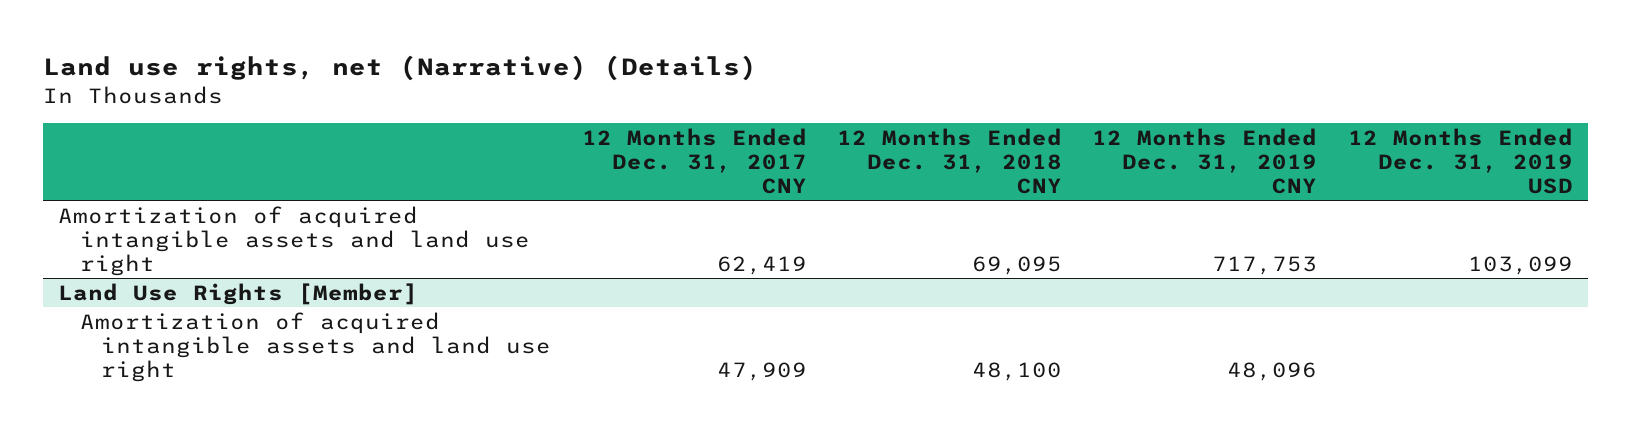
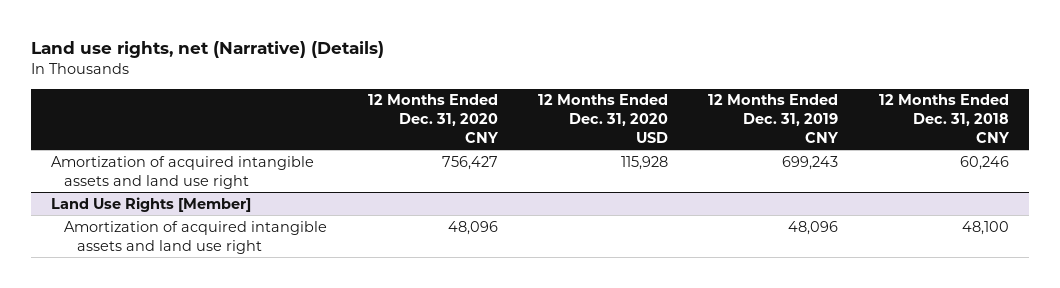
- | 12 Months Ended Dec. 31, 2017 CNY | 12 Months Ended Dec. 31, 2018 CNY | 12 Months Ended Dec. 31, 2019 CNY | 12 Months Ended Dec. 31, 2019 USD
+ | 12 Months Ended Dec. 31, 2020 CNY | 12 Months Ended Dec. 31, 2020 USD | 12 Months Ended Dec. 31, 2019 CNY | 12 Months Ended Dec. 31, 2018 CNY
- Amortization of acquired intangible assets and land use right | 62,419 | 69,095 | 717,753 | 103,099
+ Amortization of acquired intangible assets and land use right | 756,427 | 115,928 | 699,243 | 60,246

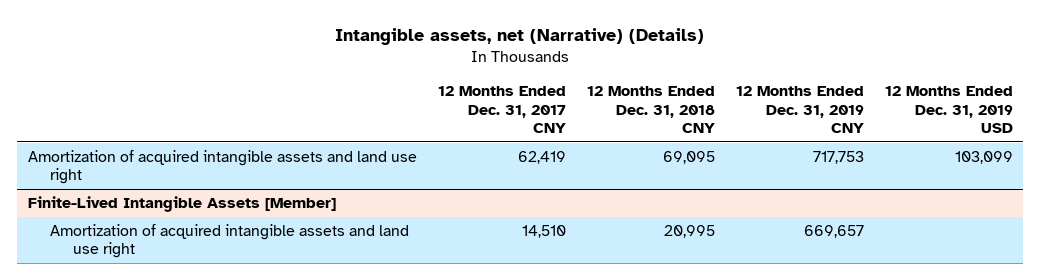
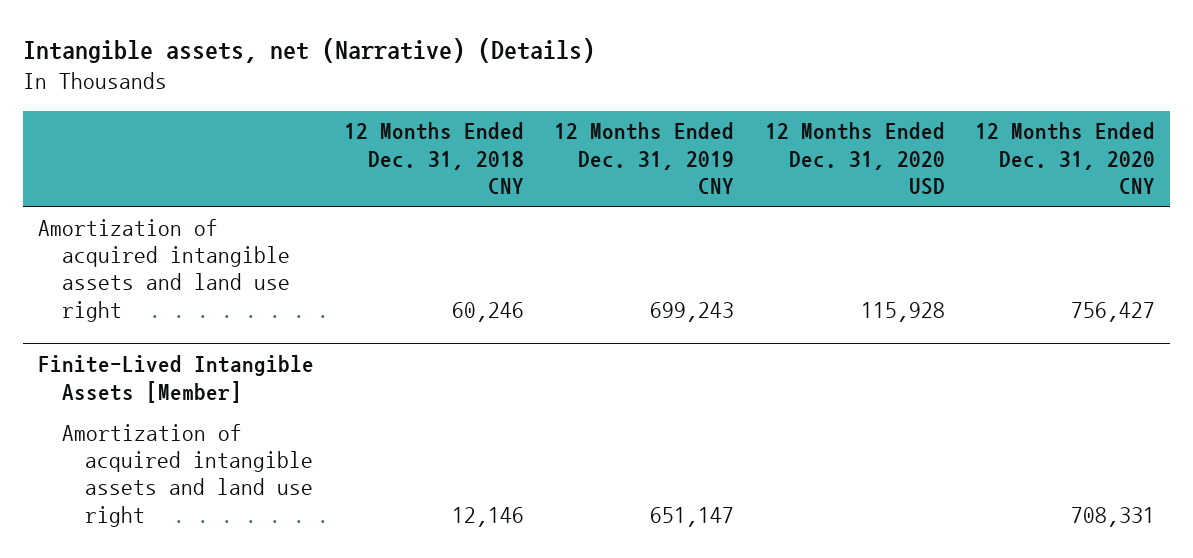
- | 12 Months Ended Dec. 31, 2017 CNY | 12 Months Ended Dec. 31, 2018 CNY | 12 Months Ended Dec. 31, 2019 CNY | 12 Months Ended Dec. 31, 2019 USD
+ | 12 Months Ended Dec. 31, 2018 CNY | 12 Months Ended Dec. 31, 2019 CNY | 12 Months Ended Dec. 31, 2020 USD | 12 Months Ended Dec. 31, 2020 CNY
- Amortization of acquired intangible assets and land use right | 62,419 | 69,095 | 717,753 | 103,099
+ Amortization of acquired intangible assets and land use right | 60,246 | 699,243 | 115,928 | 756,427
@ Finite-Lived Intangible Assets [Member]
- Amortization of acquired intangible assets and land use right | 14,510 | 20,995 | 669,657 |
+ Amortization of acquired intangible assets and land use right | 12,146 | 651,147 | | 708,331

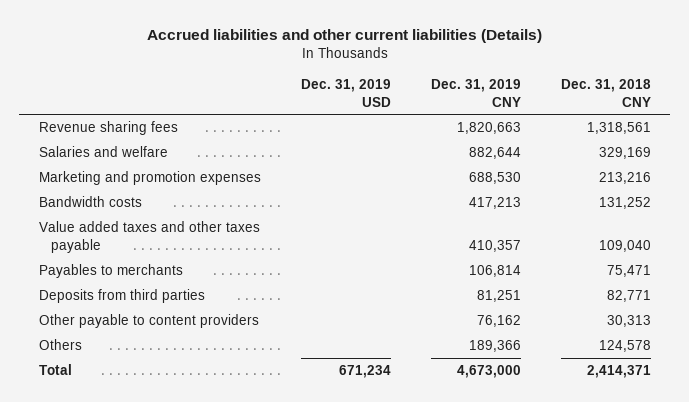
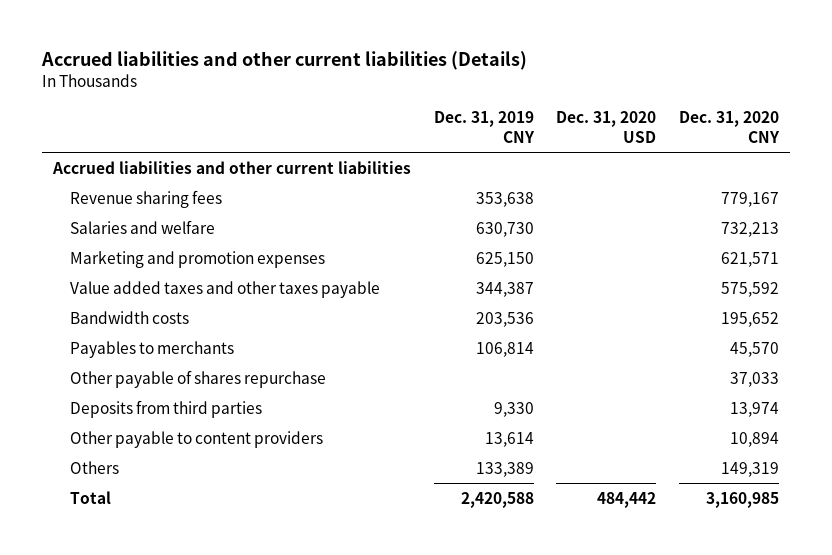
- | Dec. 31, 2019 USD | Dec. 31, 2019 CNY | Dec. 31, 2018 CNY
+ | Dec. 31, 2019 CNY | Dec. 31, 2020 USD | Dec. 31, 2020 CNY
- Revenue sharing fees | | 1,820,663 | 1,318,561
- Salaries and welfare | | 882,644 | 329,169
- Marketing and promotion expenses | | 688,530 | 213,216
- Bandwidth costs | | 417,213 | 131,252
- Value added taxes and other taxes payable | | 410,357 | 109,040
+ Accrued liabilities and other current liabilities
+ Revenue sharing fees | 353,638 | | 779,167
+ Salaries and welfare | 630,730 | | 732,213
+ Marketing and promotion expenses | 625,150 | | 621,571
+ Value added taxes and other taxes payable | 344,387 | | 575,592
+ Bandwidth costs | 203,536 | | 195,652
- Deposits from third parties | | 81,251 | 82,771
- Other payable to content providers | | 76,162 | 30,313
- Others | | 189,366 | 124,578
- Total | 671,234 | 4,673,000 | 2,414,371
+ Other payable of shares repurchase | | | 37,033
+ Deposits from third parties | 9,330 | | 13,974
+ Other payable to content providers | 13,614 | | 10,894
+ Others | 133,389 | | 149,319
+ Total | 2,420,588 | 484,442 | 3,160,985

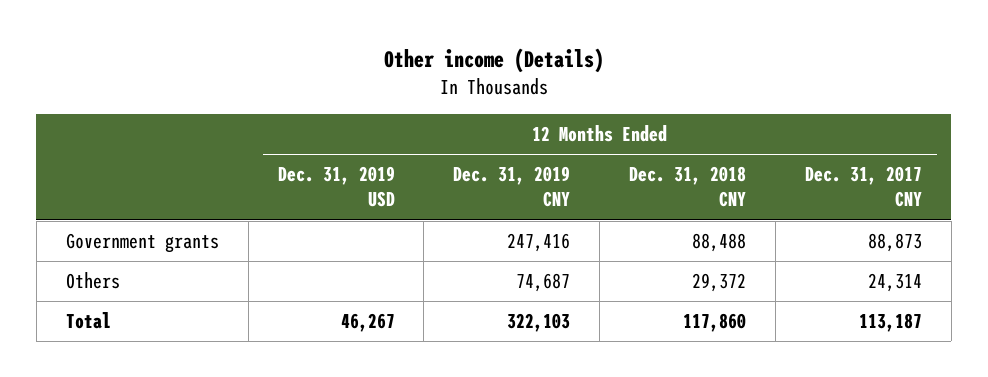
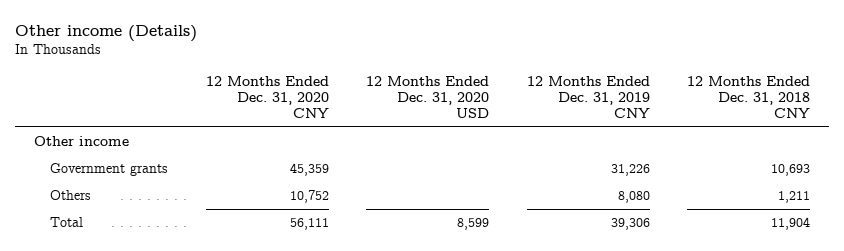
- | 12 Months Ended Dec. 31, 2019 USD | 12 Months Ended Dec. 31, 2019 CNY | 12 Months Ended Dec. 31, 2018 CNY | 12 Months Ended Dec. 31, 2017 CNY
+ | 12 Months Ended Dec. 31, 2020 CNY | 12 Months Ended Dec. 31, 2020 USD | 12 Months Ended Dec. 31, 2019 CNY | 12 Months Ended Dec. 31, 2018 CNY
- Government grants | | 247,416 | 88,488 | 88,873
- Others | | 74,687 | 29,372 | 24,314
- Total | 46,267 | 322,103 | 117,860 | 113,187
+ Other income
+ Government grants | 45,359 | | 31,226 | 10,693
+ Others | 10,752 | | 8,080 | 1,211
+ Total | 56,111 | 8,599 | 39,306 | 11,904

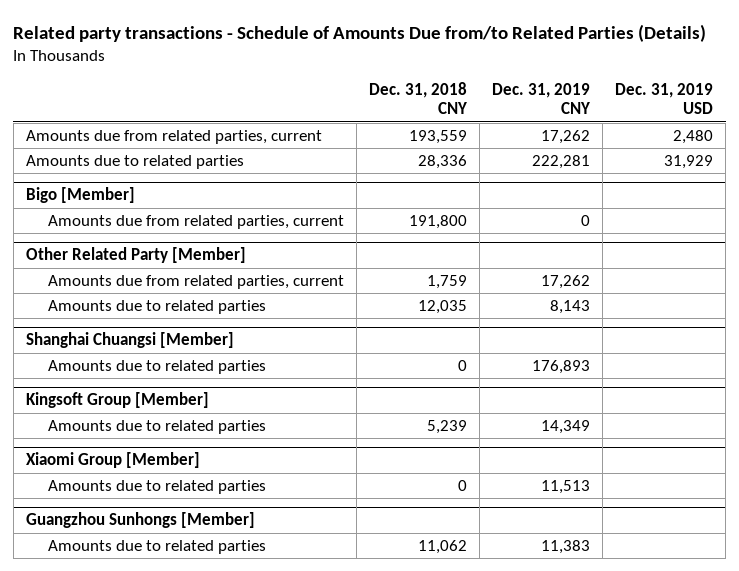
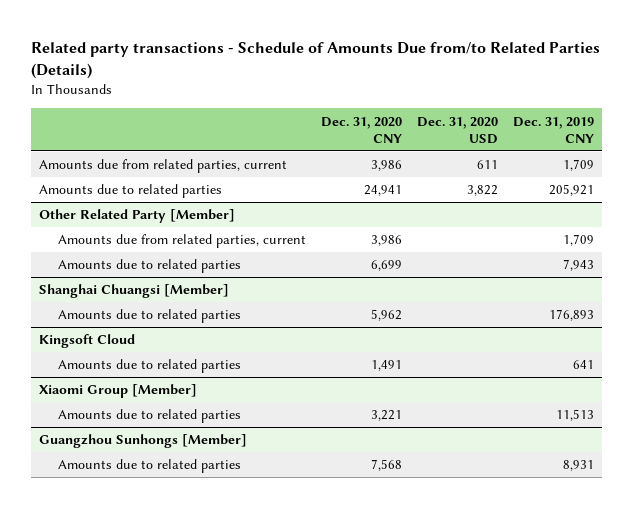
- | Dec. 31, 2018 CNY | Dec. 31, 2019 CNY | Dec. 31, 2019 USD
+ | Dec. 31, 2020 CNY | Dec. 31, 2020 USD | Dec. 31, 2019 CNY
- Amounts due from related parties, current | 193,559 | 17,262 | 2,480
- Amounts due to related parties | 28,336 | 222,281 | 31,929
- Bigo [Member]
- Amounts due from related parties, current | 191,800 | 0 |
+ Amounts due from related parties, current | 3,986 | 611 | 1,709
+ Amounts due to related parties | 24,941 | 3,822 | 205,921
@ Other Related Party [Member]
- Amounts due from related parties, current | 1,759 | 17,262 |
- Amounts due to related parties | 12,035 | 8,143 |
+ Amounts due from related parties, current | 3,986 | | 1,709
+ Amounts due to related parties | 6,699 | | 7,943
- Kingsoft Group [Member]
- Amounts due to related parties | 5,239 | 14,349 |
+ Kingsoft Cloud
+ Amounts due to related parties | 1,491 | | 641
@ Guangzhou Sunhongs [Member]
- Amounts due to related parties | 11,062 | 11,383 |
+ Amounts due to related parties | 7,568 | | 8,931

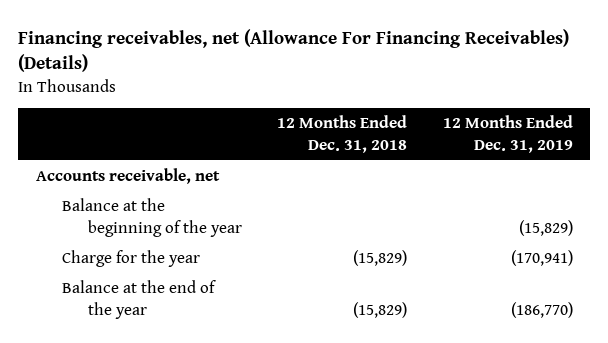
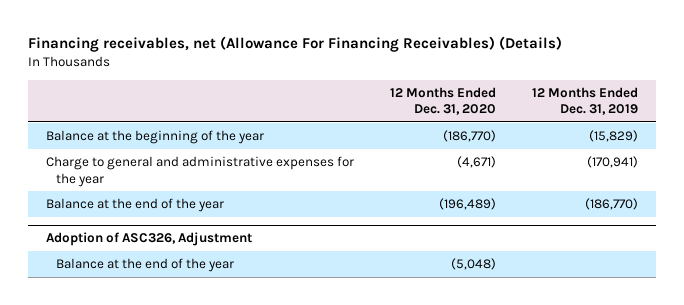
- | 12 Months Ended Dec. 31, 2018 | 12 Months Ended Dec. 31, 2019
+ | 12 Months Ended Dec. 31, 2020 | 12 Months Ended Dec. 31, 2019
- Accounts receivable, net
- Charge for the year | (15,829) | (170,941)
+ Charge to general and administrative expenses for the year | (4,671) | (170,941)
+ Adoption of ASC326, Adjustment
+ Balance at the end of the year | (5,048) |

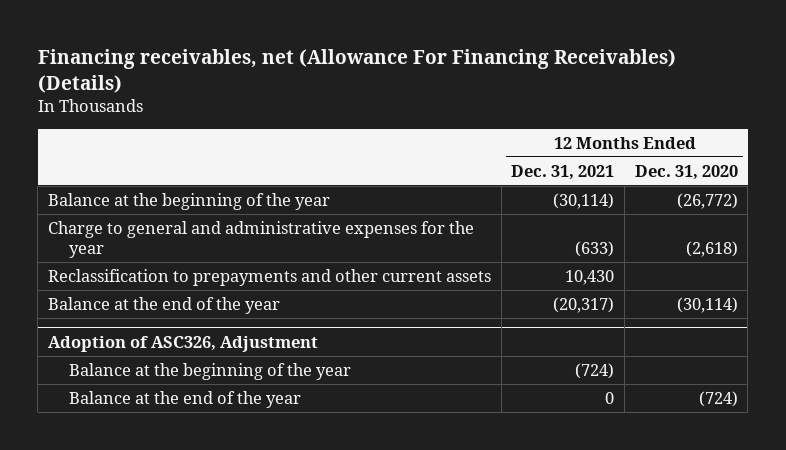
- | 12 Months Ended Dec. 31, 2020 | 12 Months Ended Dec. 31, 2019
+ | 12 Months Ended Dec. 31, 2021 | 12 Months Ended Dec. 31, 2020
- Balance at the beginning of the year | (186,770) | (15,829)
- Charge to general and administrative expenses for the year | (4,671) | (170,941)
- Balance at the end of the year | (196,489) | (186,770)
+ Balance at the beginning of the year | (30,114) | (26,772)
+ Charge to general and administrative expenses for the year | (633) | (2,618)
+ Reclassification to prepayments and other current assets | 10,430 |
+ Balance at the end of the year | (20,317) | (30,114)
@ Adoption of ASC326, Adjustment
- Balance at the end of the year | (5,048) |
+ Balance at the beginning of the year | (724) |
+ Balance at the end of the year | 0 | (724)

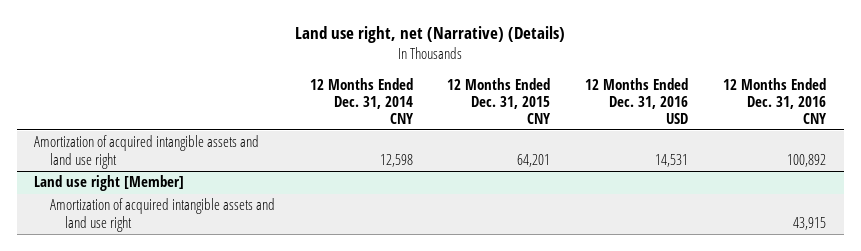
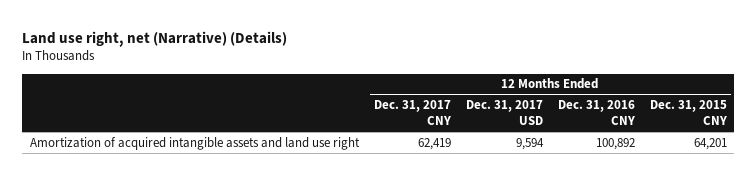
- | 12 Months Ended Dec. 31, 2014 CNY | 12 Months Ended Dec. 31, 2015 CNY | 12 Months Ended Dec. 31, 2016 USD | 12 Months Ended Dec. 31, 2016 CNY
+ | 12 Months Ended Dec. 31, 2017 CNY | 12 Months Ended Dec. 31, 2017 USD | 12 Months Ended Dec. 31, 2016 CNY | 12 Months Ended Dec. 31, 2015 CNY
- Land use right [Member]
- Amortization of acquired intangible assets and land use right | | | | 43,915

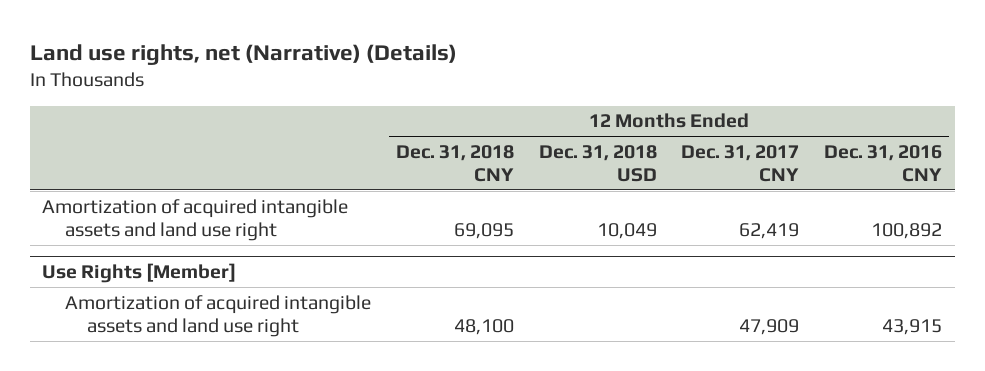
- Land use right, net (Narrative) (Details)
+ Land use rights, net (Narrative) (Details)
- | 12 Months Ended Dec. 31, 2017 CNY | 12 Months Ended Dec. 31, 2017 USD | 12 Months Ended Dec. 31, 2016 CNY | 12 Months Ended Dec. 31, 2015 CNY
+ | 12 Months Ended Dec. 31, 2018 CNY | 12 Months Ended Dec. 31, 2018 USD | 12 Months Ended Dec. 31, 2017 CNY | 12 Months Ended Dec. 31, 2016 CNY
+ Use Rights [Member]
+ Amortization of acquired intangible assets and land use right | 48,100 | | 47,909 | 43,915

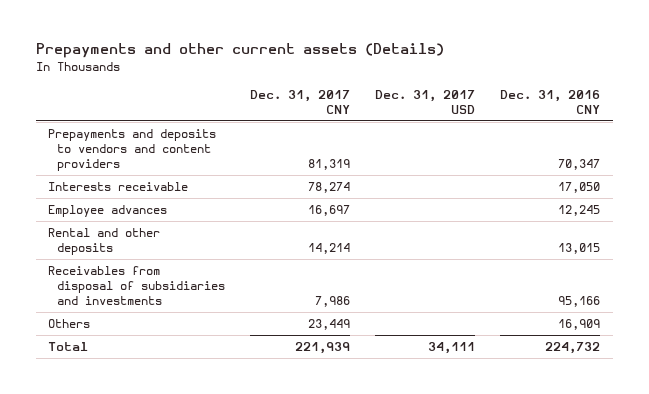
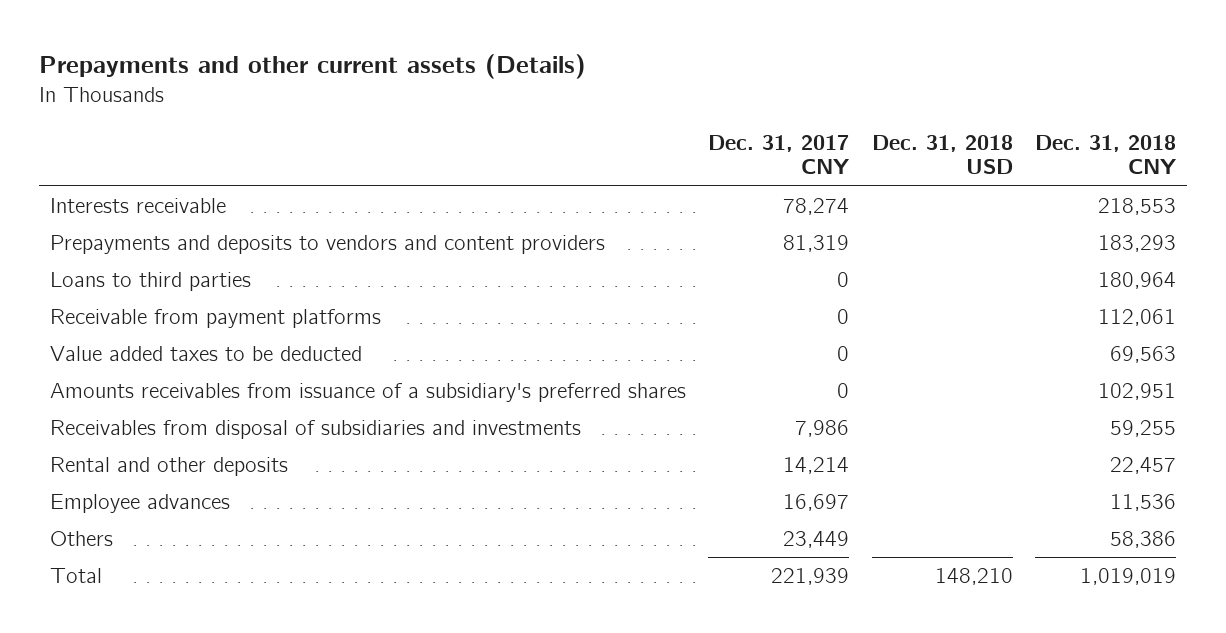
- | Dec. 31, 2017 CNY | Dec. 31, 2017 USD | Dec. 31, 2016 CNY
+ | Dec. 31, 2017 CNY | Dec. 31, 2018 USD | Dec. 31, 2018 CNY
moved down: Prepayments and deposits to vendors and content providers | 81,319 | | 183,293
+ Loans to third parties | 0 | | 180,964
+ Receivable from payment platforms | 0 | | 112,061
+ Value added taxes to be deducted | 0 | | 69,563
+ Amounts receivables from issuance of a subsidiary's preferred shares | 0 | | 102,951
moved down: Rental and other deposits | 14,214 | | 22,457
moved down: Employee advances | 16,697 | | 11,536

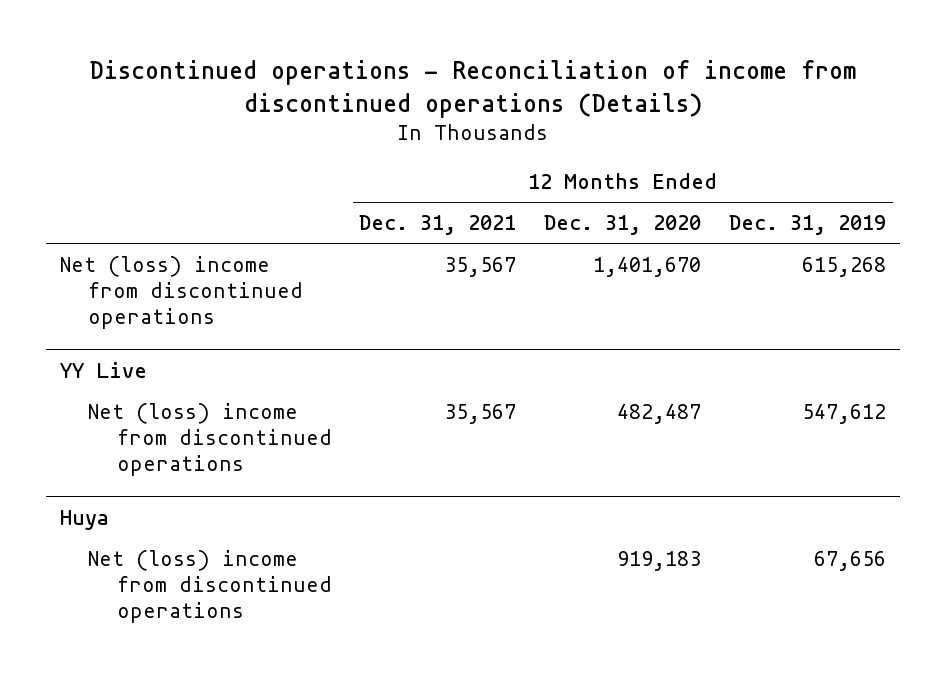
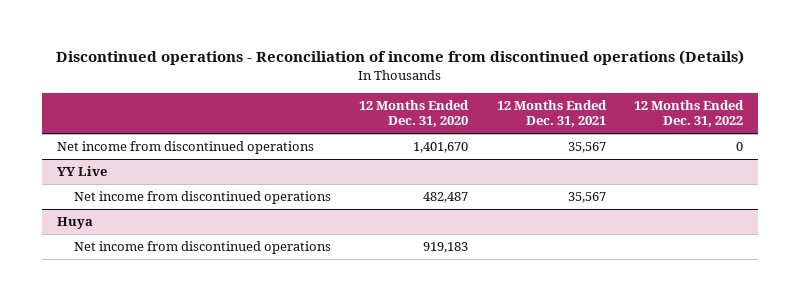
- | 12 Months Ended Dec. 31, 2021 | 12 Months Ended Dec. 31, 2020 | 12 Months Ended Dec. 31, 2019
+ | 12 Months Ended Dec. 31, 2020 | 12 Months Ended Dec. 31, 2021 | 12 Months Ended Dec. 31, 2022
- Net (loss) income from discontinued operations | 35,567 | 1,401,670 | 615,268
+ Net income from discontinued operations | 1,401,670 | 35,567 | 0
@ YY Live
- Net (loss) income from discontinued operations | 35,567 | 482,487 | 547,612
+ Net income from discontinued operations | 482,487 | 35,567 |
@ Huya
- Net (loss) income from discontinued operations | | 919,183 | 67,656
+ Net income from discontinued operations | 919,183 | |

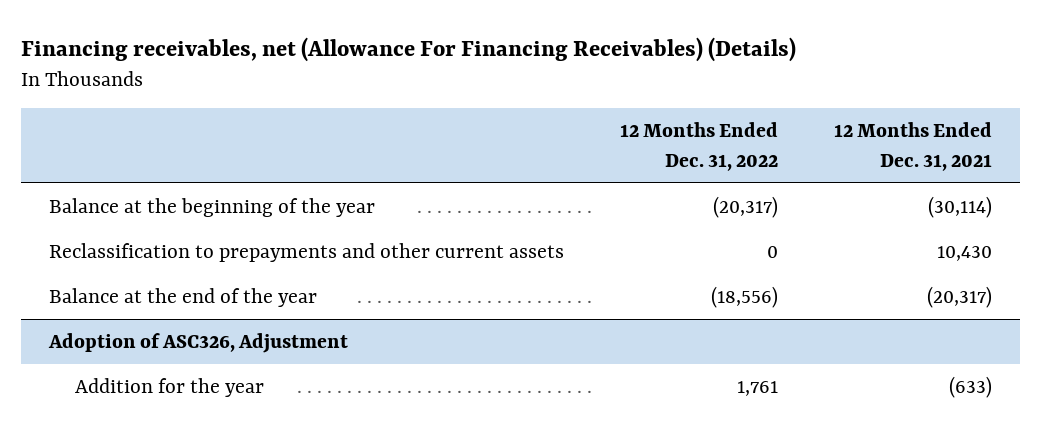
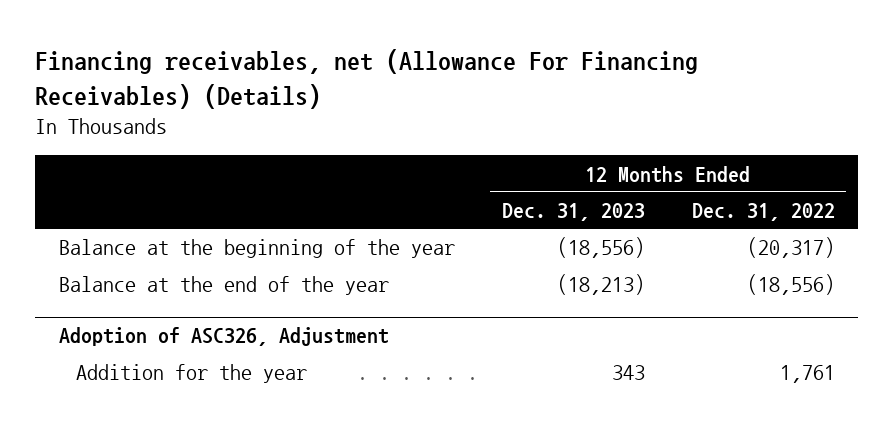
- | 12 Months Ended Dec. 31, 2022 | 12 Months Ended Dec. 31, 2021
+ | 12 Months Ended Dec. 31, 2023 | 12 Months Ended Dec. 31, 2022
- Reclassification to prepayments and other current assets | 0 | 10,430

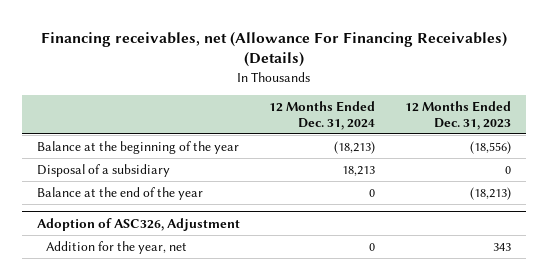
- | 12 Months Ended Dec. 31, 2023 | 12 Months Ended Dec. 31, 2022
+ | 12 Months Ended Dec. 31, 2024 | 12 Months Ended Dec. 31, 2023
+ Disposal of a subsidiary | 18,213 | 0
@ Adoption of ASC326, Adjustment
- Addition for the year | 343 | 1,761
+ Addition for the year, net | 0 | 343

